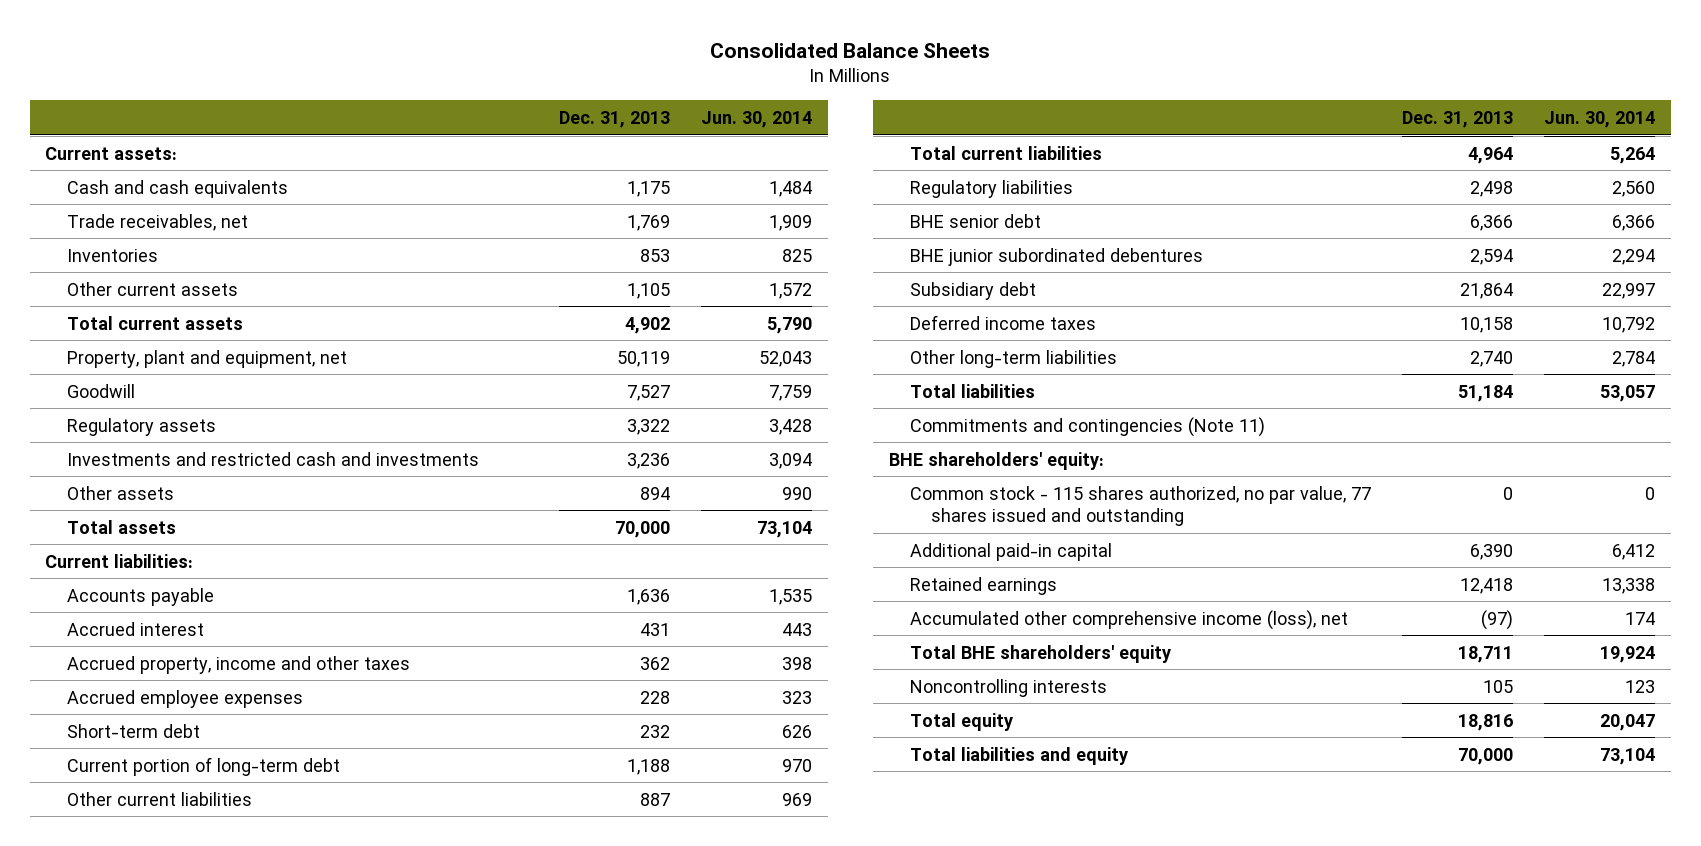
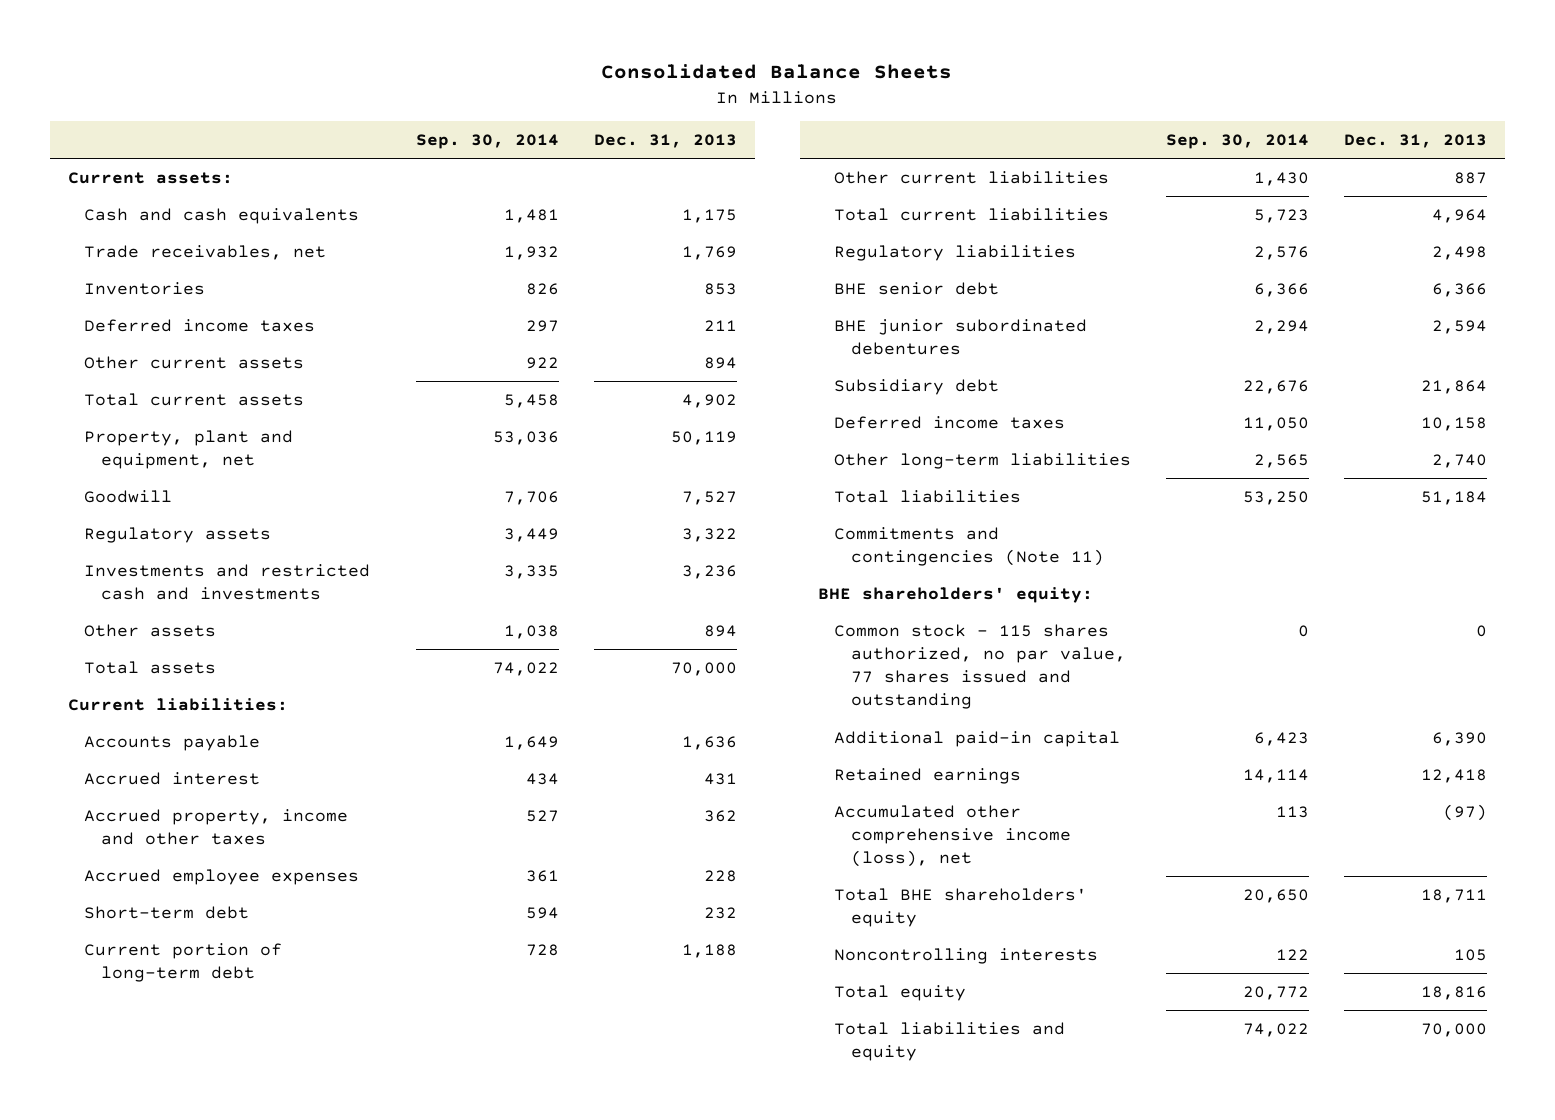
- | Dec. 31, 2013 | Jun. 30, 2014
+ | Sep. 30, 2014 | Dec. 31, 2013
- Other current assets | 1,105 | 1,572
+ Deferred income taxes | 297 | 211
+ Other current assets | 922 | 894

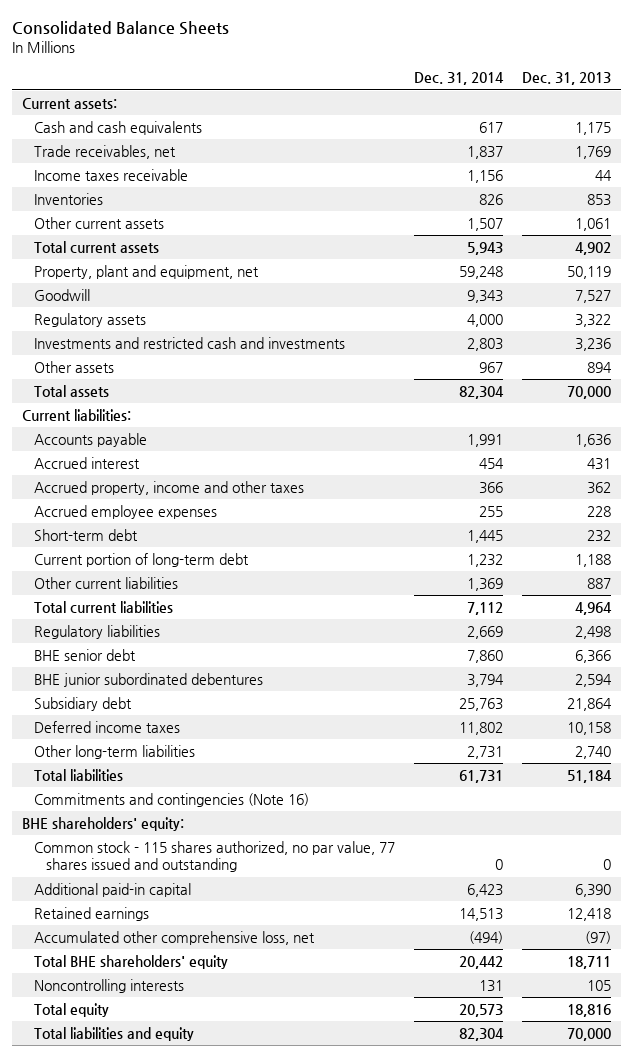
- | Sep. 30, 2014 | Dec. 31, 2013
+ | Dec. 31, 2014 | Dec. 31, 2013
+ Income taxes receivable | 1,156 | 44
- Deferred income taxes | 297 | 211
- Other current assets | 922 | 894
+ Other current assets | 1,507 | 1,061
- Commitments and contingencies (Note 11)
+ Commitments and contingencies (Note 16)
- Accumulated other comprehensive income (loss), net | 113 | (97)
+ Accumulated other comprehensive loss, net | (494) | (97)

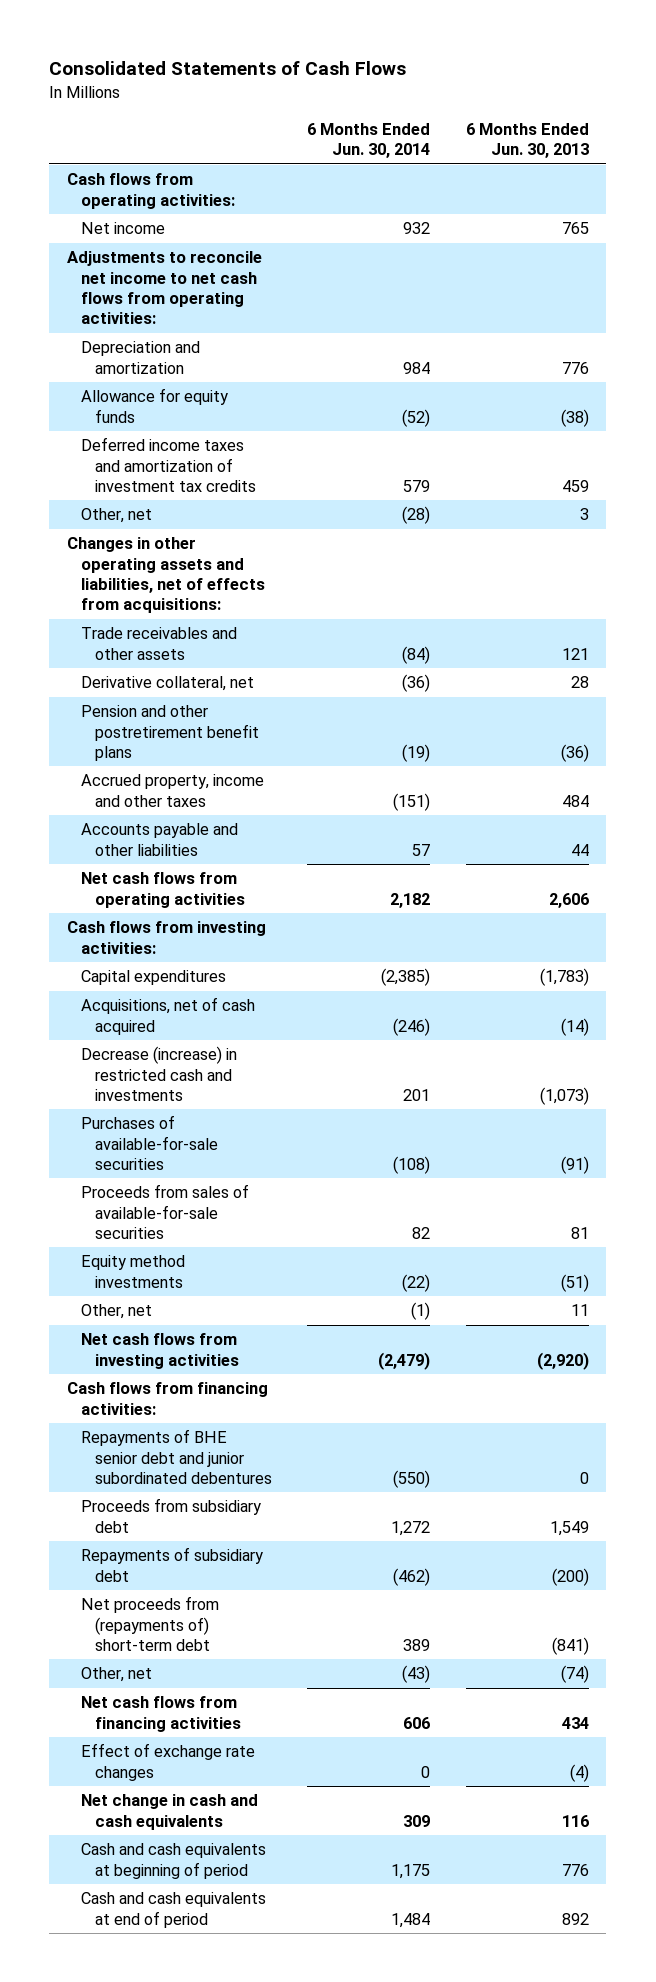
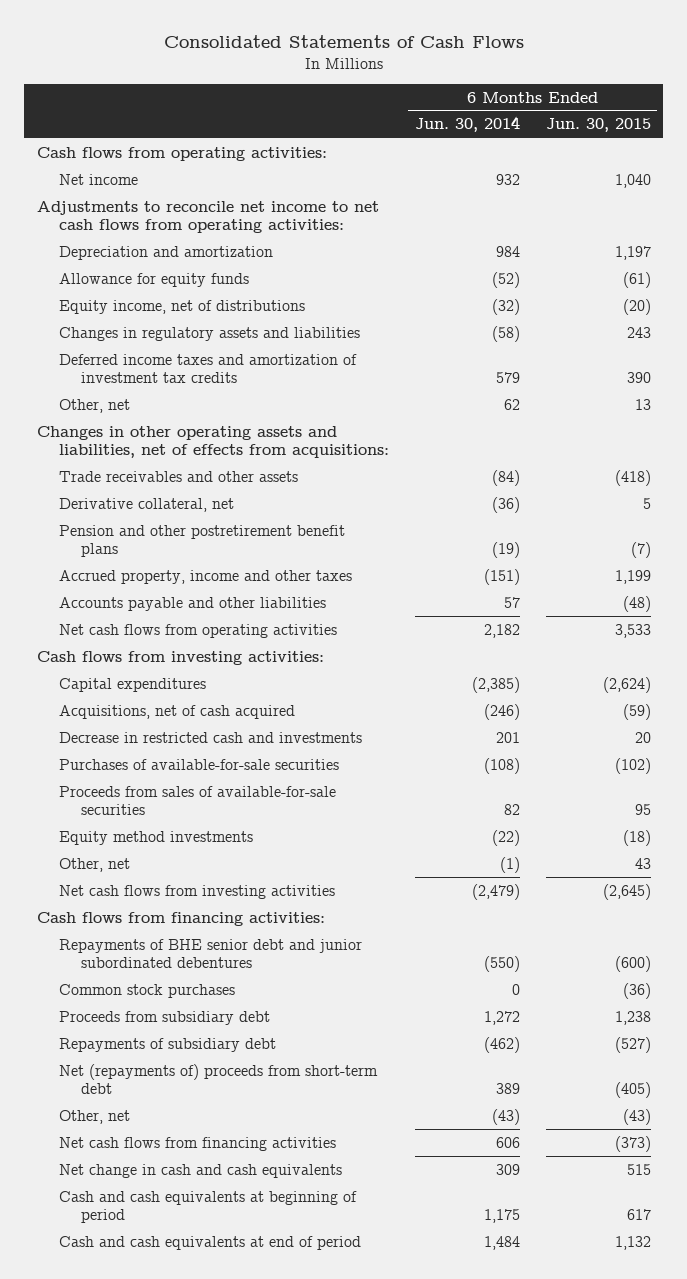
- | 6 Months Ended Jun. 30, 2014 | 6 Months Ended Jun. 30, 2013
+ | 6 Months Ended Jun. 30, 2014 | 6 Months Ended Jun. 30, 2015
+ Equity income, net of distributions | (32) | (20)
+ Changes in regulatory assets and liabilities | (58) | 243
- Other, net | (28) | 3
+ Other, net | 62 | 13
- Decrease (increase) in restricted cash and investments | 201 | (1,073)
+ Decrease in restricted cash and investments | 201 | 20
+ Common stock purchases | 0 | (36)
- Net proceeds from (repayments of) short-term debt | 389 | (841)
+ Net (repayments of) proceeds from short-term debt | 389 | (405)
- Effect of exchange rate changes | 0 | (4)

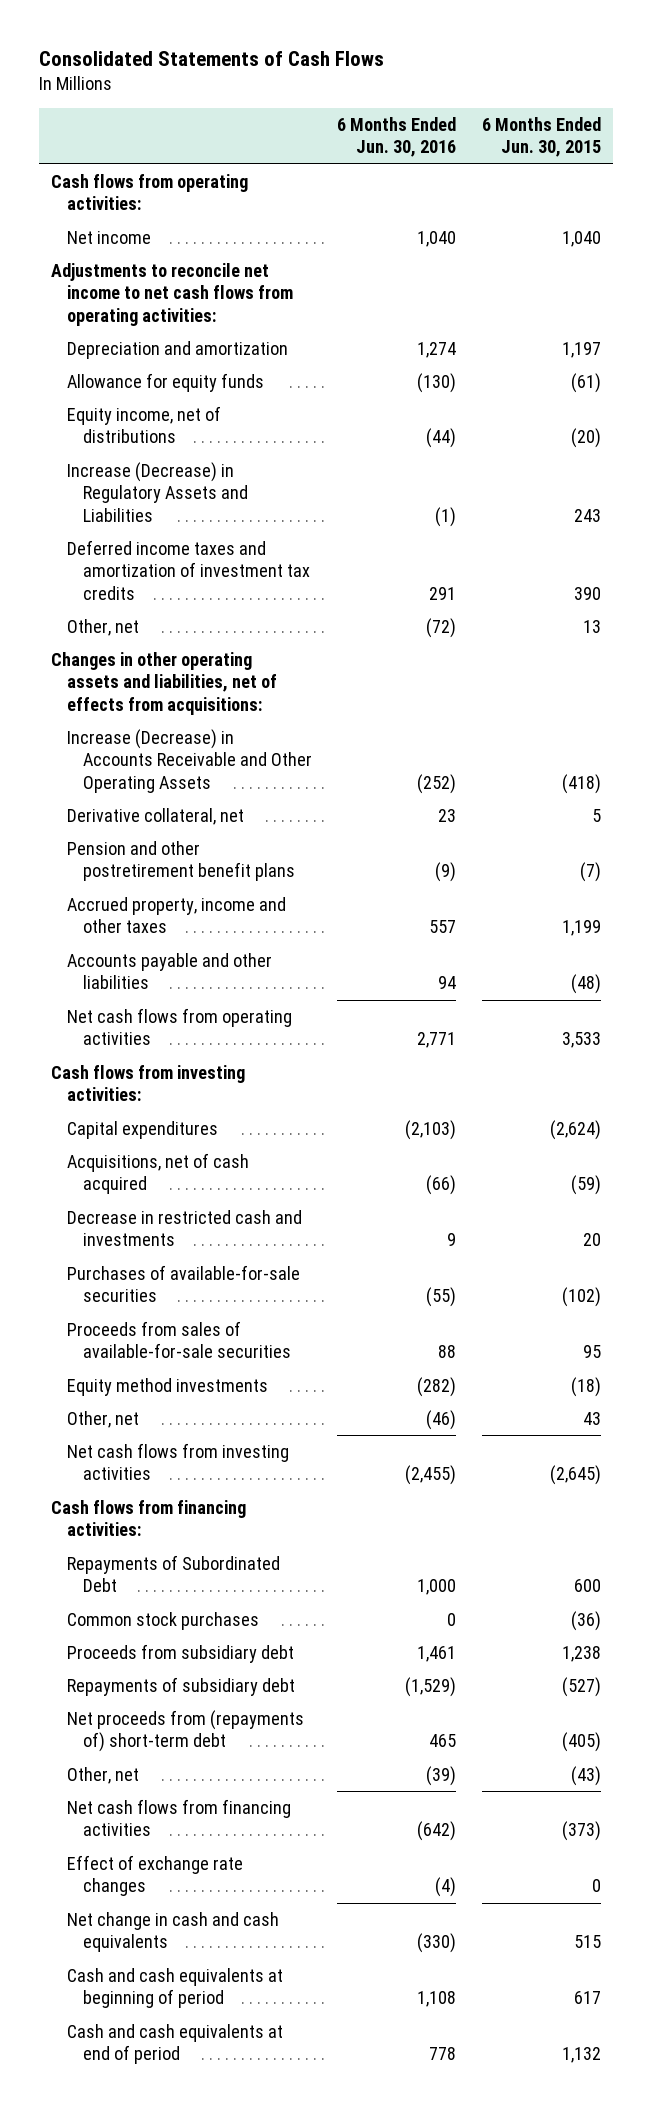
- | 6 Months Ended Jun. 30, 2014 | 6 Months Ended Jun. 30, 2015
+ | 6 Months Ended Jun. 30, 2016 | 6 Months Ended Jun. 30, 2015
- Changes in regulatory assets and liabilities | (58) | 243
+ Increase (Decrease) in Regulatory Assets and Liabilities | (1) | 243
- Trade receivables and other assets | (84) | (418)
+ Increase (Decrease) in Accounts Receivable and Other Operating Assets | (252) | (418)
- Repayments of BHE senior debt and junior subordinated debentures | (550) | (600)
+ Repayments of Subordinated Debt | 1,000 | 600
- Net (repayments of) proceeds from short-term debt | 389 | (405)
+ Net proceeds from (repayments of) short-term debt | 465 | (405)
+ Effect of exchange rate changes | (4) | 0

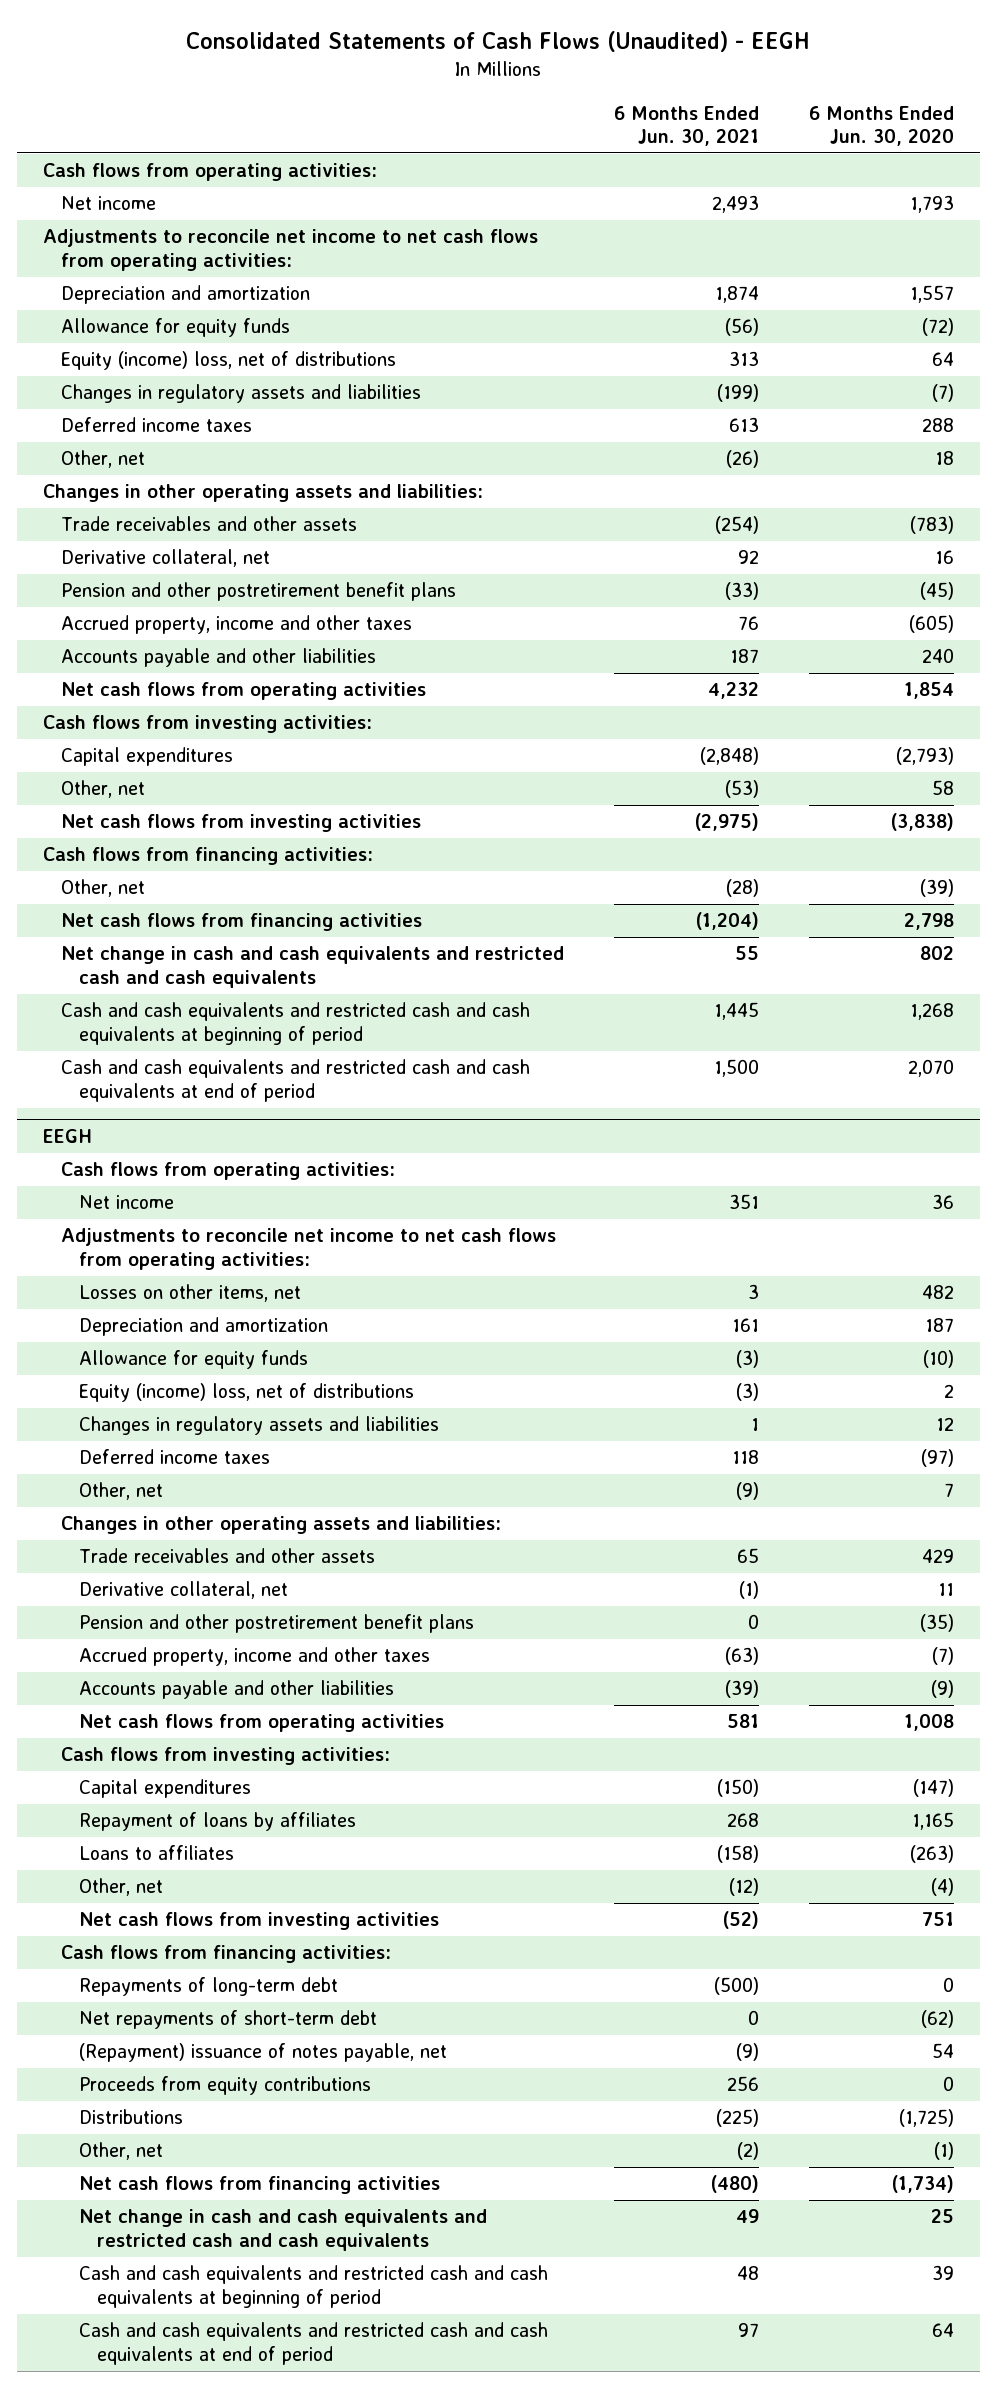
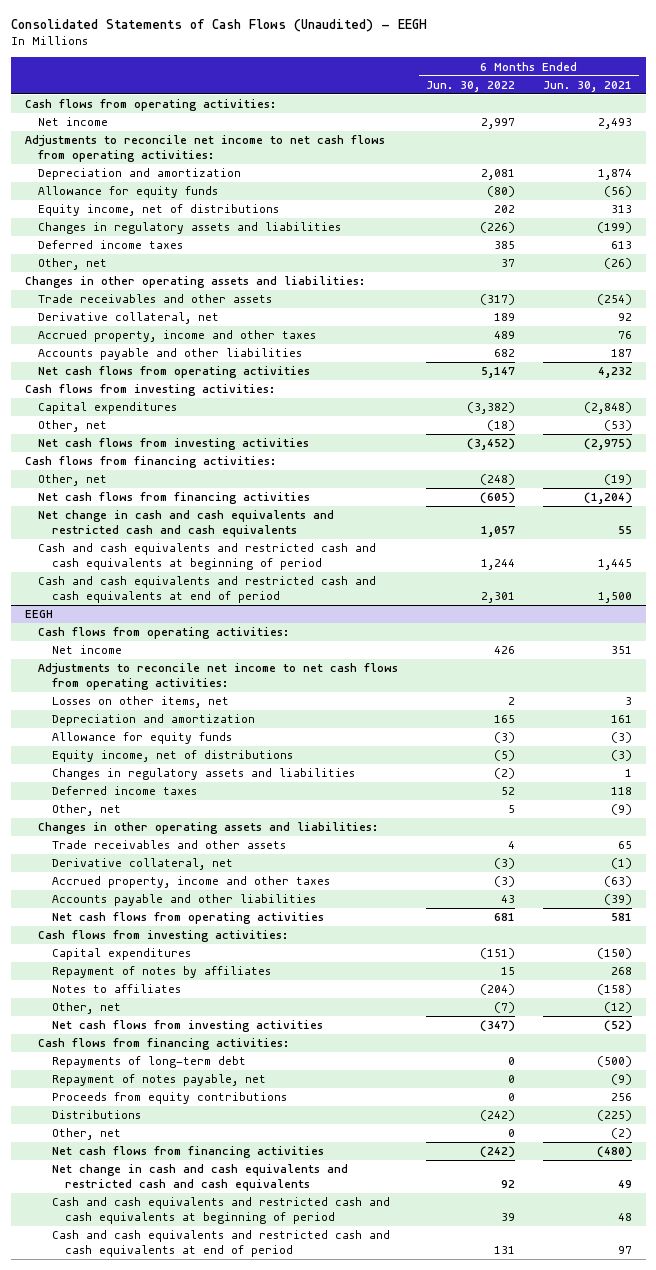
- | 6 Months Ended Jun. 30, 2021 | 6 Months Ended Jun. 30, 2020
+ | 6 Months Ended Jun. 30, 2022 | 6 Months Ended Jun. 30, 2021
- Equity (income) loss, net of distributions | 313 | 64
+ Equity income, net of distributions | 202 | 313
- Pension and other postretirement benefit plans | (33) | (45)
- Other, net | (28) | (39)
+ Other, net | (248) | (19)
@ EEGH
- Equity (income) loss, net of distributions | (3) | 2
+ Equity income, net of distributions | (5) | (3)
- Pension and other postretirement benefit plans | 0 | (35)
- Repayment of loans by affiliates | 268 | 1,165
- Loans to affiliates | (158) | (263)
+ Repayment of notes by affiliates | 15 | 268
+ Notes to affiliates | (204) | (158)
- Net repayments of short-term debt | 0 | (62)
- (Repayment) issuance of notes payable, net | (9) | 54
+ Repayment of notes payable, net | 0 | (9)

